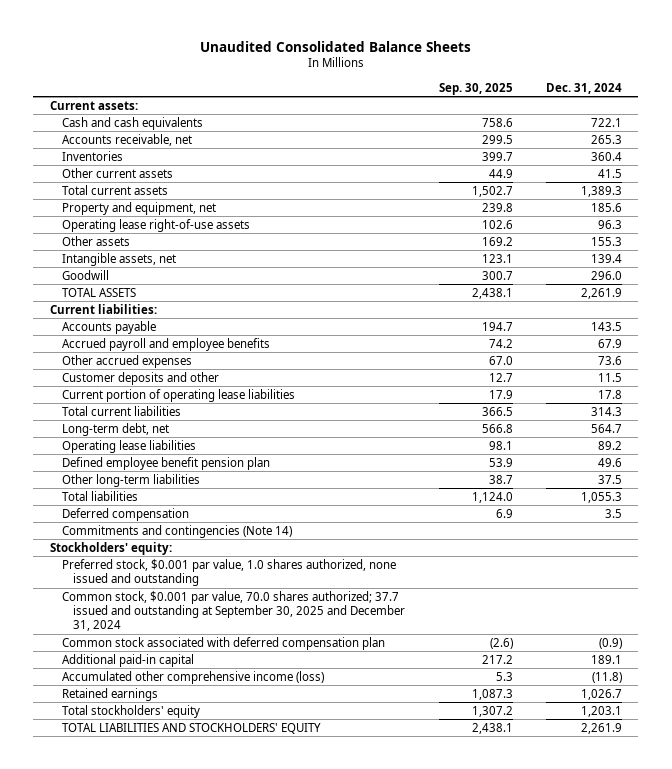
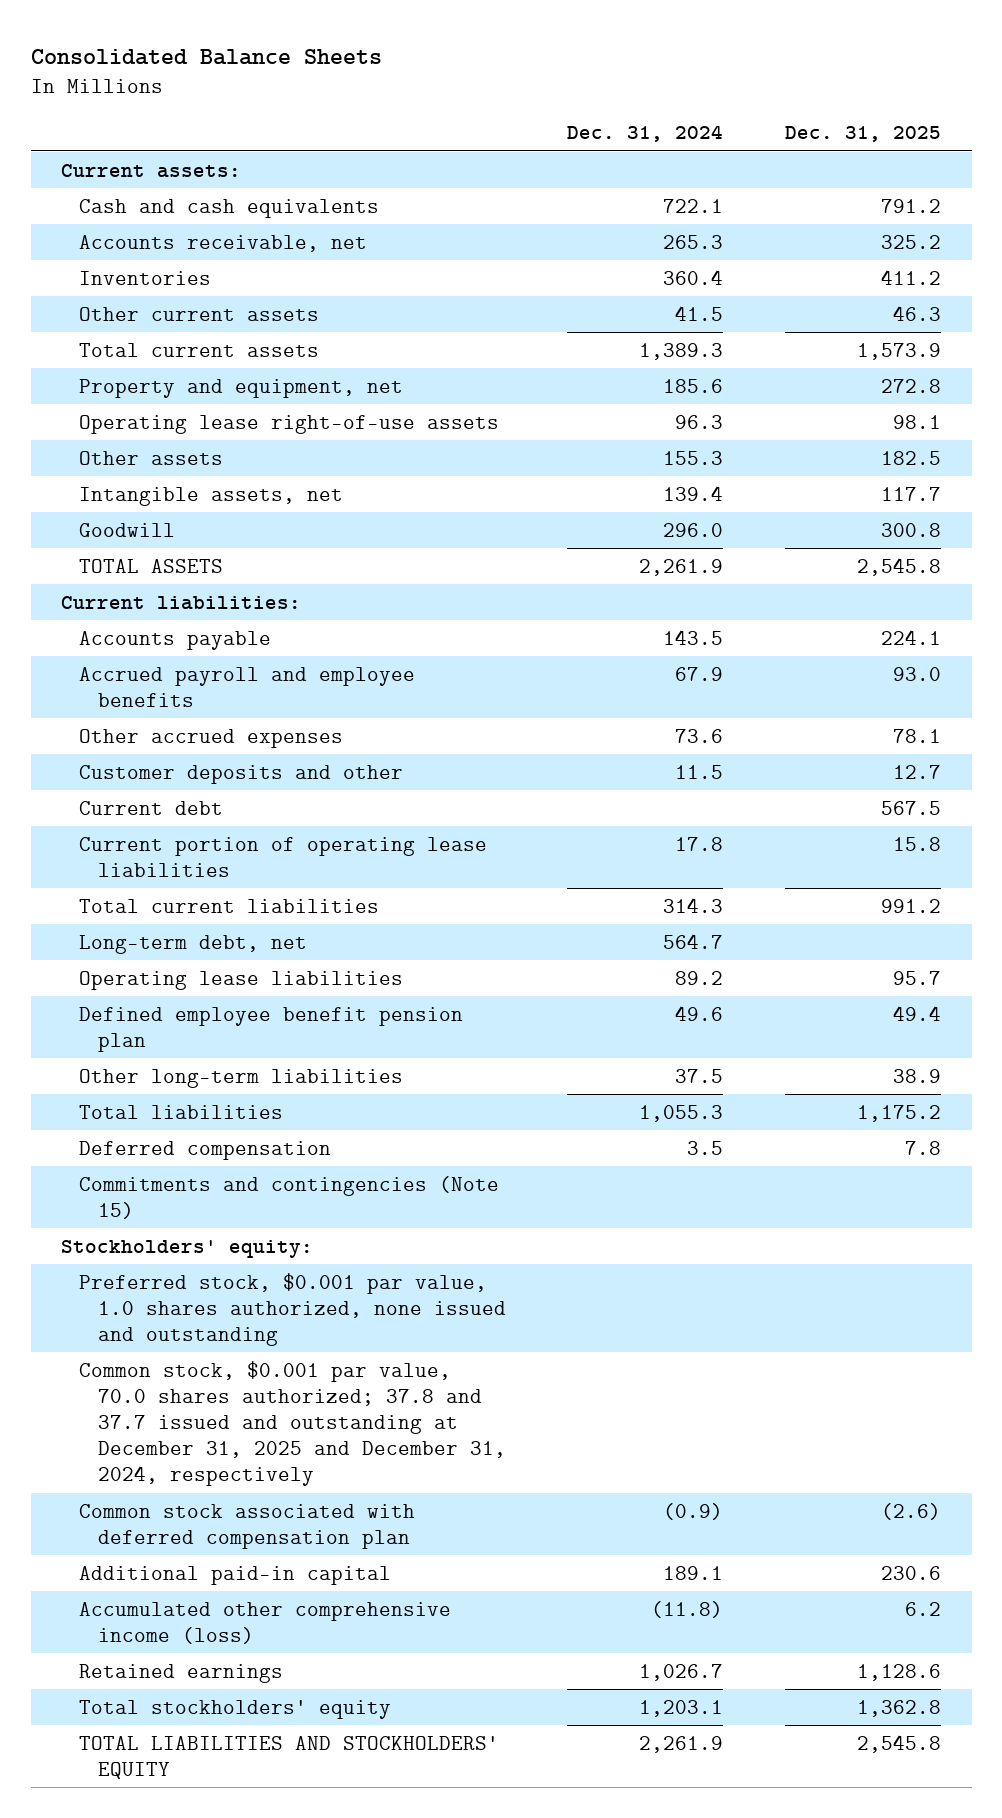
- Unaudited Consolidated Balance Sheets
+ Consolidated Balance Sheets
- | Sep. 30, 2025 | Dec. 31, 2024
+ | Dec. 31, 2024 | Dec. 31, 2025
+ Current debt | | 567.5
- Commitments and contingencies (Note 14)
+ Commitments and contingencies (Note 15)
- Common stock, $0.001 par value, 70.0 shares authorized; 37.7 issued and outstanding at September 30, 2025 and December 31, 2024
+ Common stock, $0.001 par value, 70.0 shares authorized; 37.8 and 37.7 issued and outstanding at December 31, 2025 and December 31, 2024, respectively

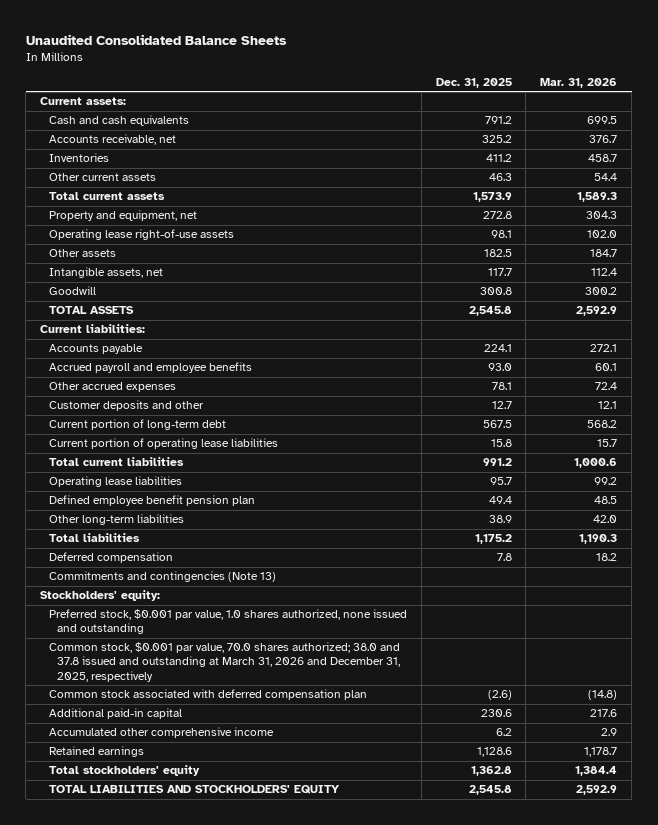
- Consolidated Balance Sheets
+ Unaudited Consolidated Balance Sheets
- | Dec. 31, 2024 | Dec. 31, 2025
+ | Dec. 31, 2025 | Mar. 31, 2026
- Current debt | | 567.5
+ Current portion of long-term debt | 567.5 | 568.2
- Long-term debt, net | 564.7 |
- Commitments and contingencies (Note 15)
+ Commitments and contingencies (Note 13)
- Common stock, $0.001 par value, 70.0 shares authorized; 37.8 and 37.7 issued and outstanding at December 31, 2025 and December 31, 2024, respectively
+ Common stock, $0.001 par value, 70.0 shares authorized; 38.0 and 37.8 issued and outstanding at March 31, 2026 and December 31, 2025, respectively
- Accumulated other comprehensive income (loss) | (11.8) | 6.2
+ Accumulated other comprehensive income | 6.2 | 2.9

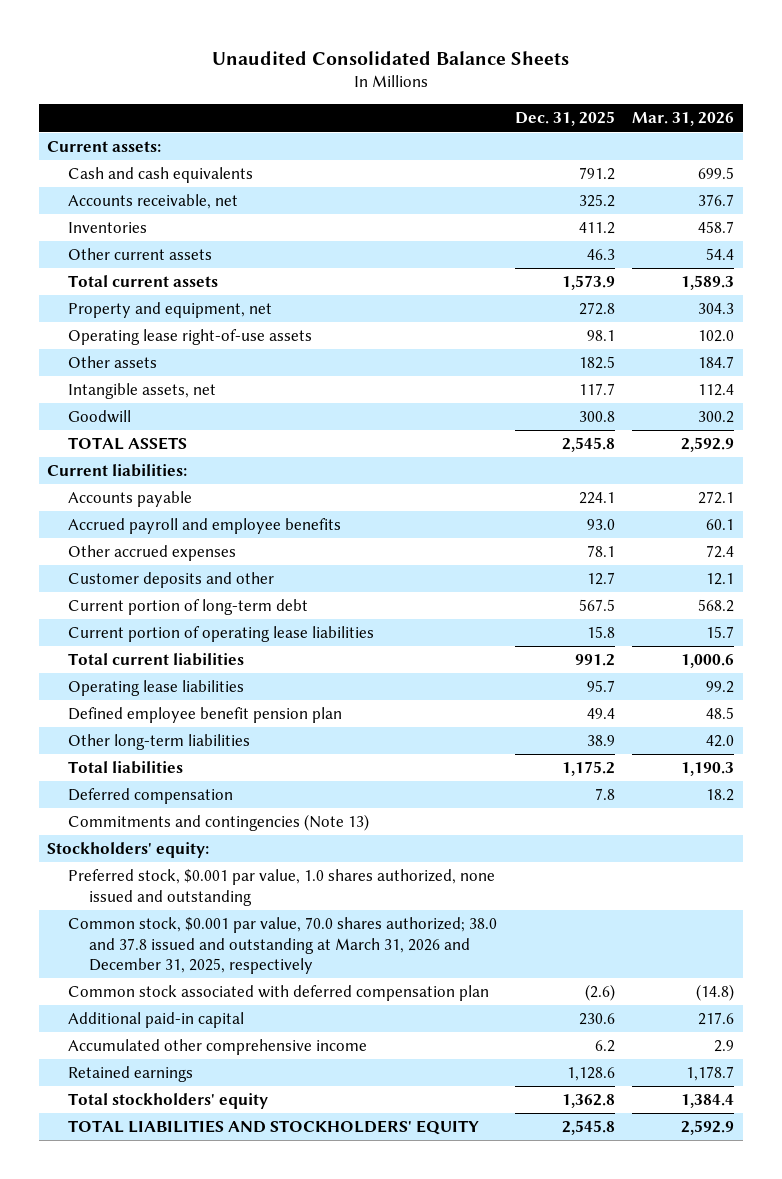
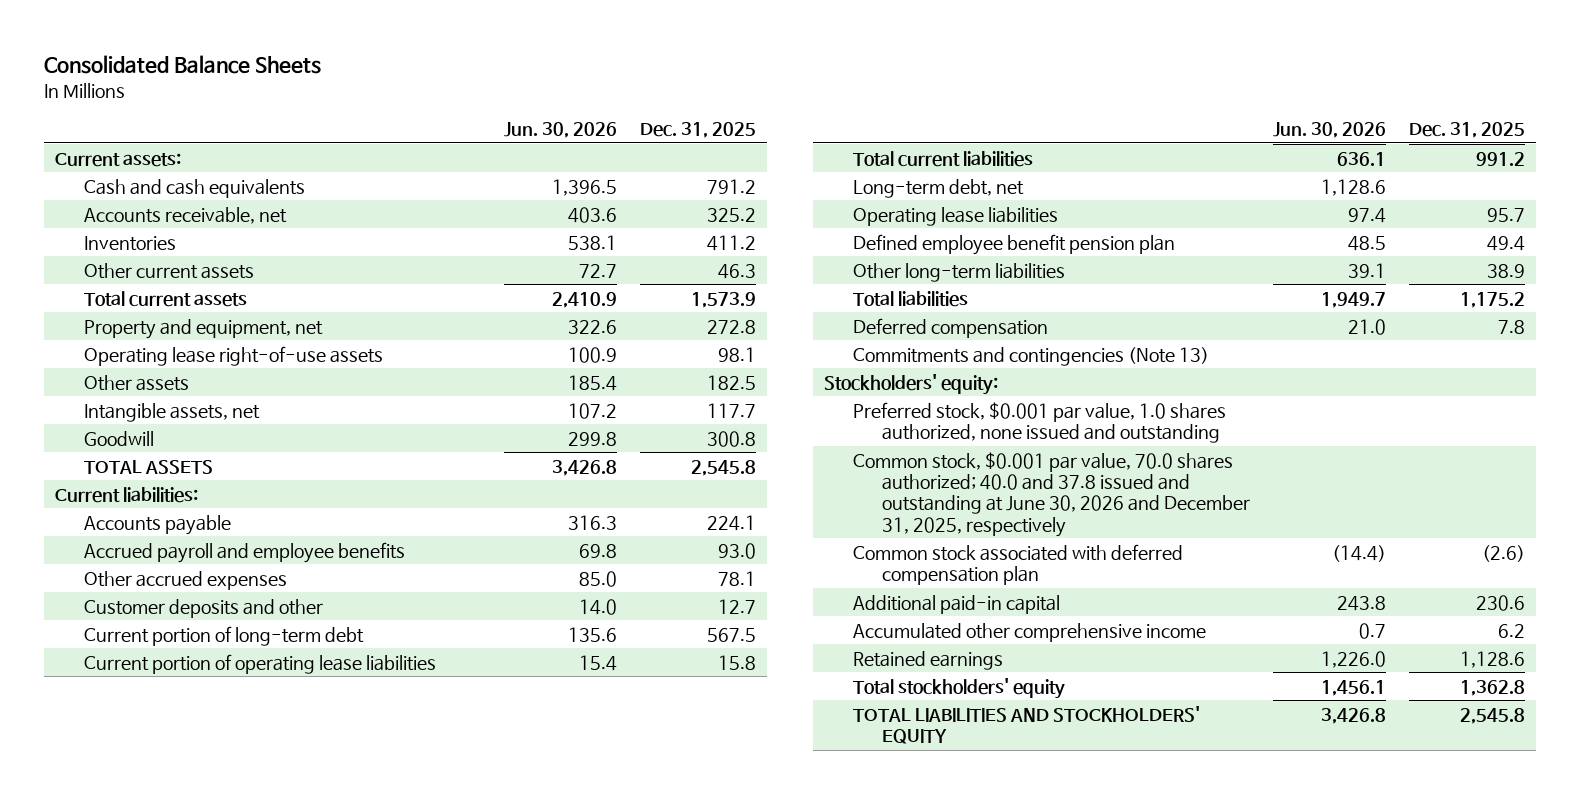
- Unaudited Consolidated Balance Sheets
+ Consolidated Balance Sheets
- | Dec. 31, 2025 | Mar. 31, 2026
+ | Jun. 30, 2026 | Dec. 31, 2025
+ Long-term debt, net | 1,128.6 |
- Common stock, $0.001 par value, 70.0 shares authorized; 38.0 and 37.8 issued and outstanding at March 31, 2026 and December 31, 2025, respectively
+ Common stock, $0.001 par value, 70.0 shares authorized; 40.0 and 37.8 issued and outstanding at June 30, 2026 and December 31, 2025, respectively

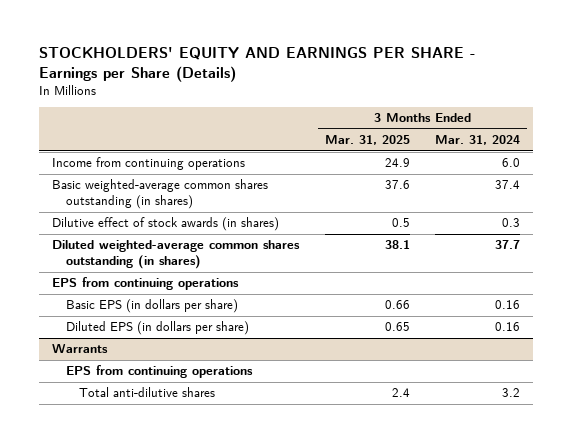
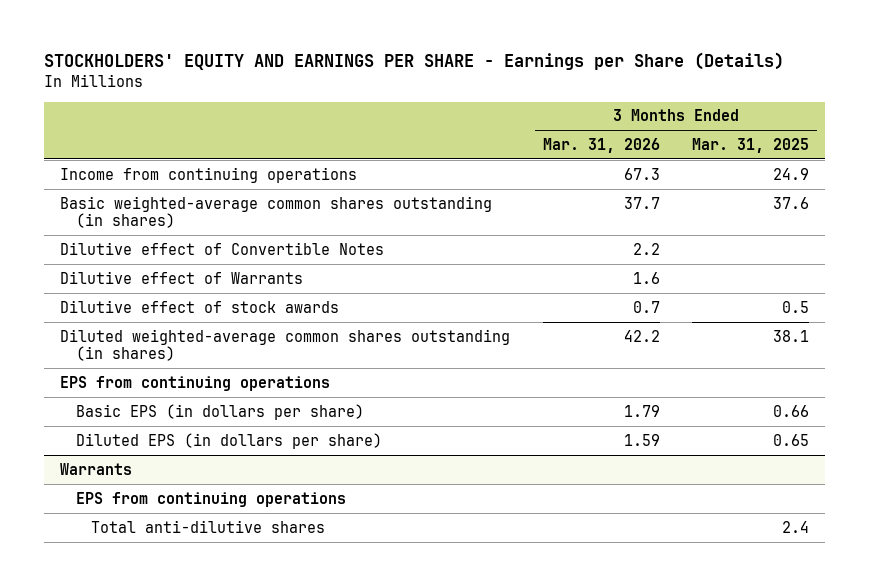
- | 3 Months Ended Mar. 31, 2025 | 3 Months Ended Mar. 31, 2024
+ | 3 Months Ended Mar. 31, 2026 | 3 Months Ended Mar. 31, 2025
- Dilutive effect of stock awards (in shares) | 0.5 | 0.3
+ Dilutive effect of Convertible Notes | 2.2 |
+ Dilutive effect of Warrants | 1.6 |
+ Dilutive effect of stock awards | 0.7 | 0.5

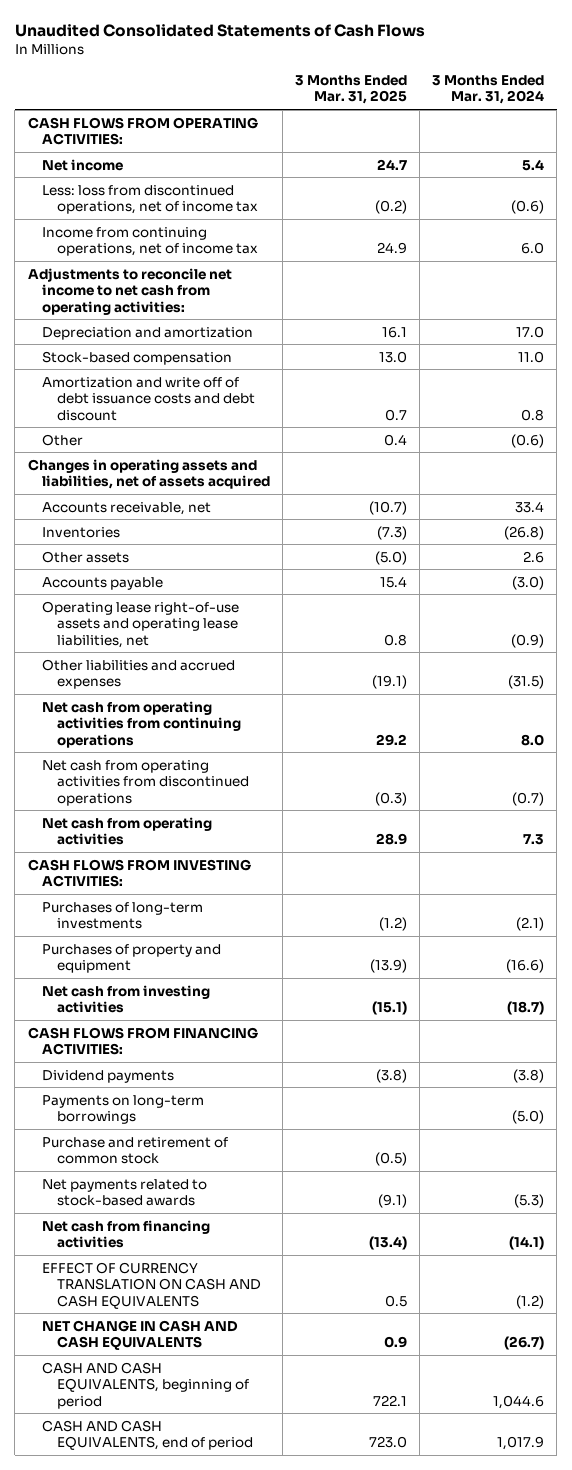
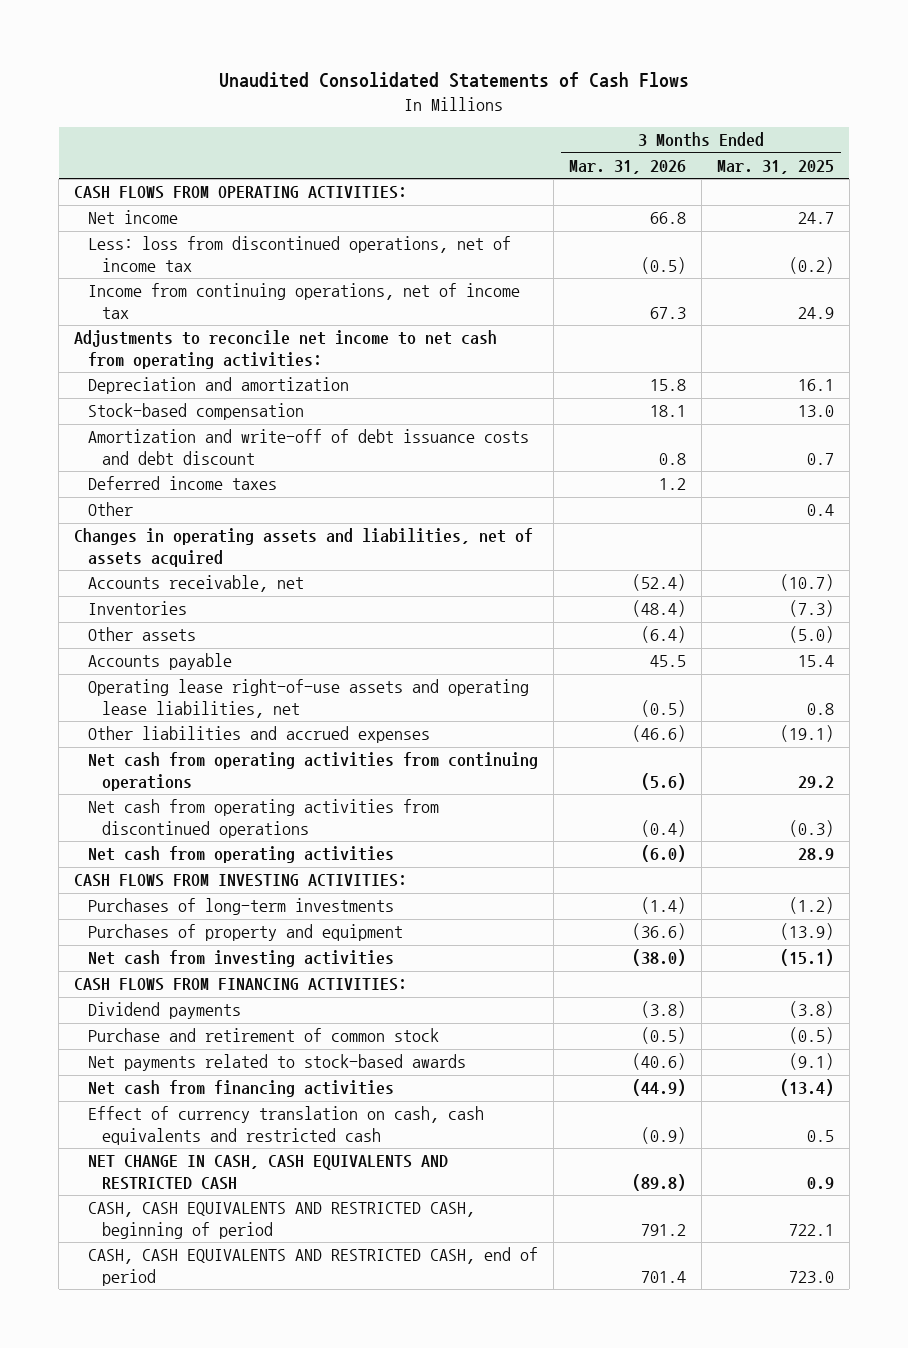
- | 3 Months Ended Mar. 31, 2025 | 3 Months Ended Mar. 31, 2024
+ | 3 Months Ended Mar. 31, 2026 | 3 Months Ended Mar. 31, 2025
- Amortization and write off of debt issuance costs and debt discount | 0.7 | 0.8
+ Amortization and write-off of debt issuance costs and debt discount | 0.8 | 0.7
+ Deferred income taxes | 1.2 |
- Payments on long-term borrowings | | (5.0)
- EFFECT OF CURRENCY TRANSLATION ON CASH AND CASH EQUIVALENTS | 0.5 | (1.2)
- NET CHANGE IN CASH AND CASH EQUIVALENTS | 0.9 | (26.7)
- CASH AND CASH EQUIVALENTS, beginning of period | 722.1 | 1,044.6
- CASH AND CASH EQUIVALENTS, end of period | 723.0 | 1,017.9
+ Effect of currency translation on cash, cash equivalents and restricted cash | (0.9) | 0.5
+ NET CHANGE IN CASH, CASH EQUIVALENTS AND RESTRICTED CASH | (89.8) | 0.9
+ CASH, CASH EQUIVALENTS AND RESTRICTED CASH, beginning of period | 791.2 | 722.1
+ CASH, CASH EQUIVALENTS AND RESTRICTED CASH, end of period | 701.4 | 723.0

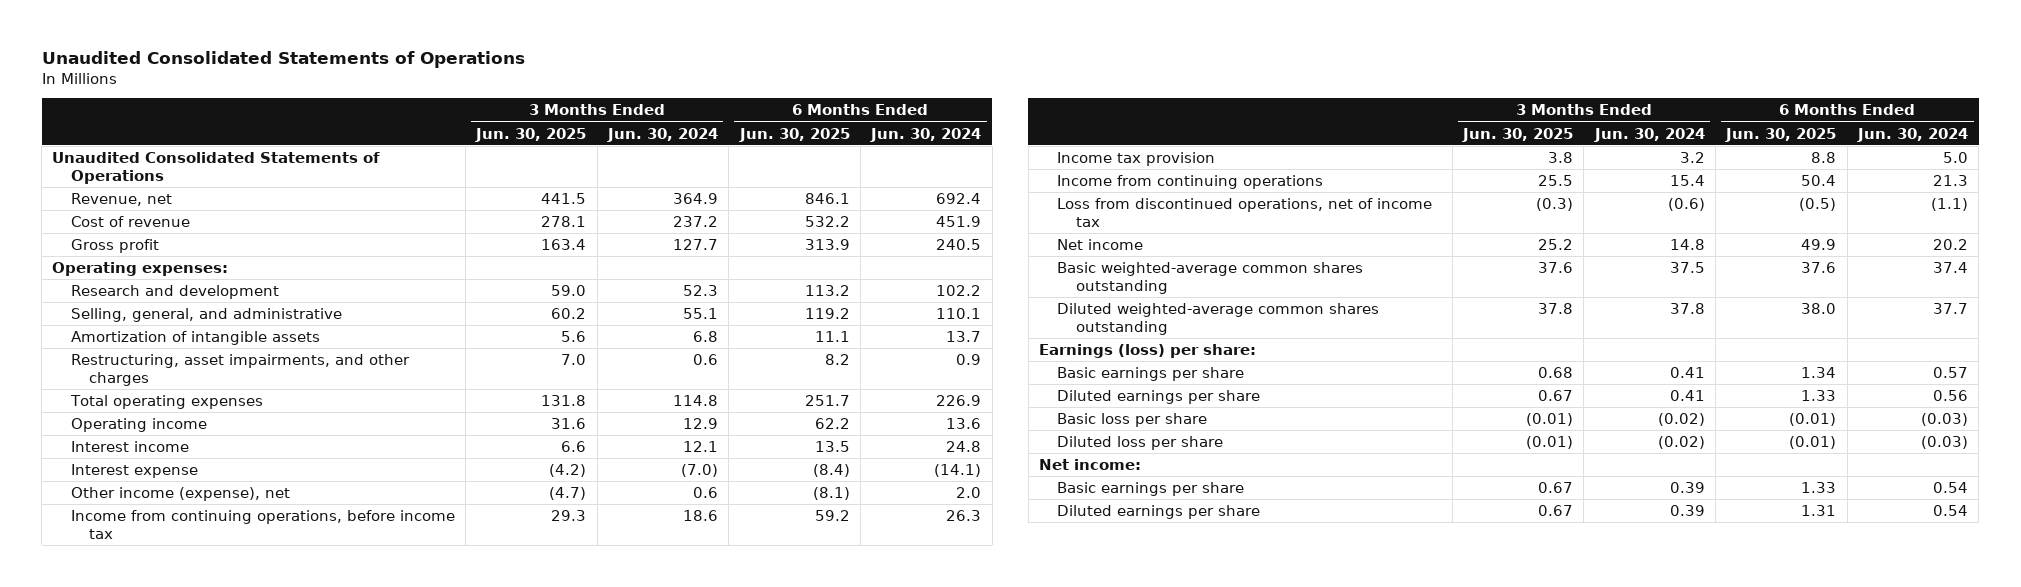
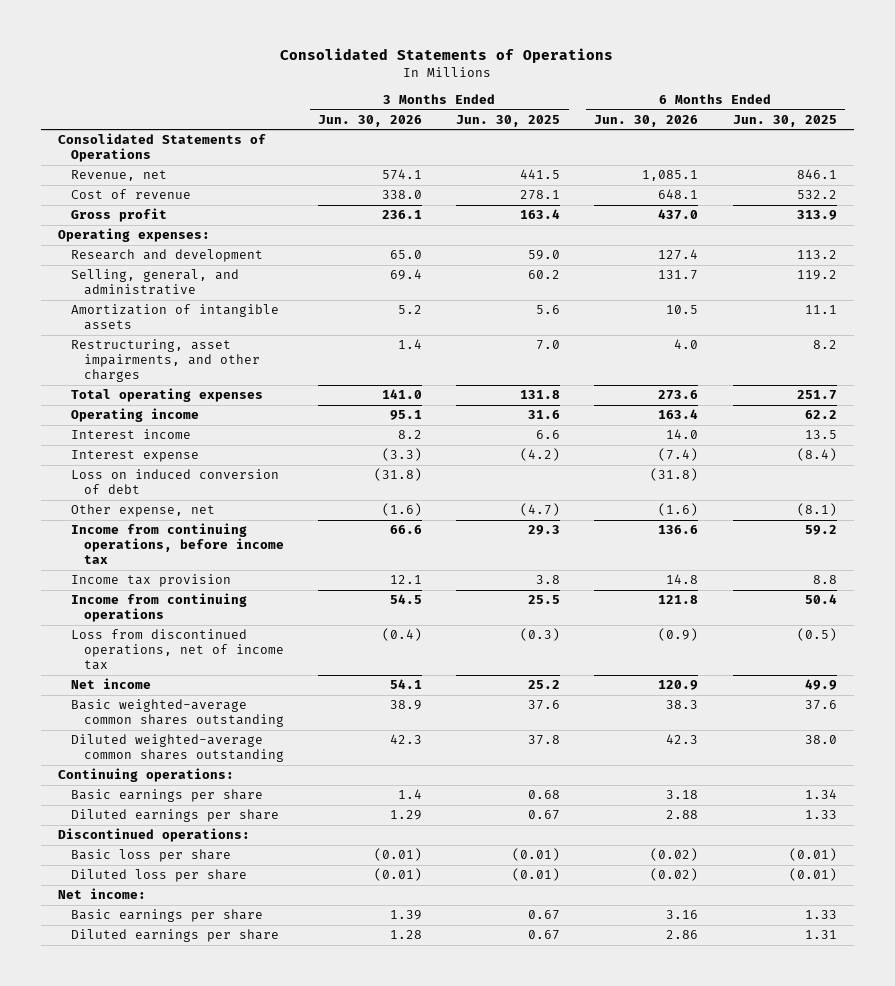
- Unaudited Consolidated Statements of Operations
+ Consolidated Statements of Operations
- | 3 Months Ended Jun. 30, 2025 | 3 Months Ended Jun. 30, 2024 | 6 Months Ended Jun. 30, 2025 | 6 Months Ended Jun. 30, 2024
+ | 3 Months Ended Jun. 30, 2026 | 3 Months Ended Jun. 30, 2025 | 6 Months Ended Jun. 30, 2026 | 6 Months Ended Jun. 30, 2025
- Unaudited Consolidated Statements of Operations
+ Consolidated Statements of Operations
- Other income (expense), net | (4.7) | 0.6 | (8.1) | 2.0
+ Loss on induced conversion of debt | (31.8) | | (31.8) |
+ Other expense, net | (1.6) | (4.7) | (1.6) | (8.1)
- Earnings (loss) per share:
+ Continuing operations:
+ Discontinued operations:

